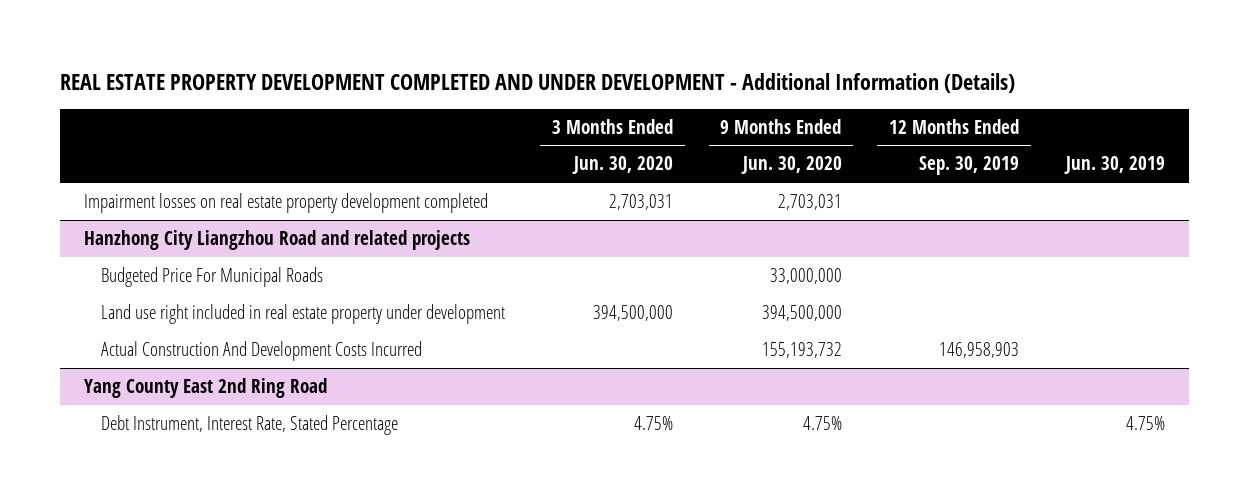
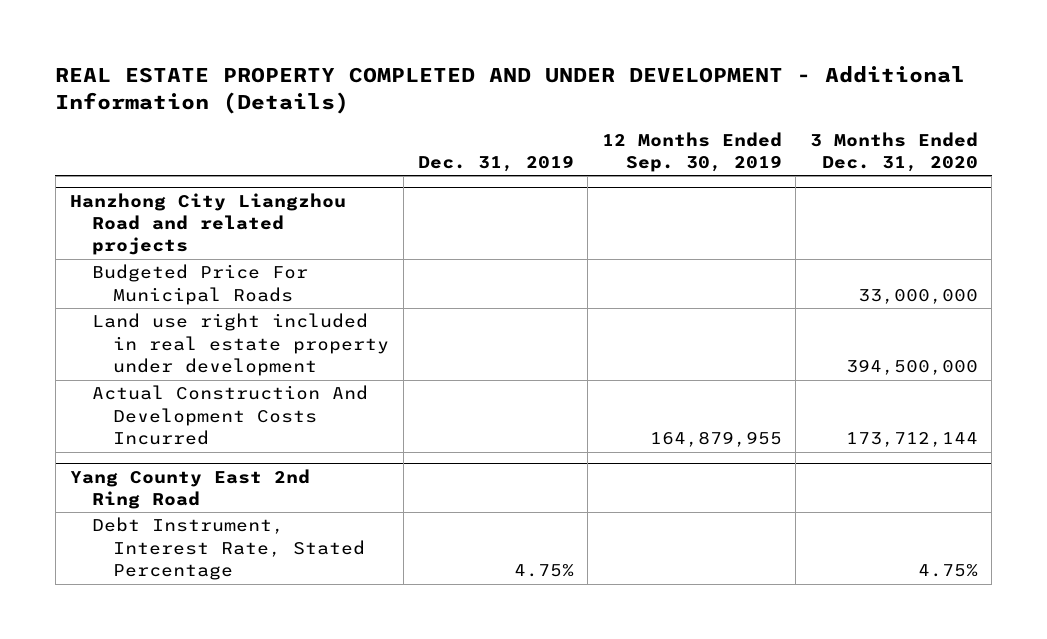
- REAL ESTATE PROPERTY DEVELOPMENT COMPLETED AND UNDER DEVELOPMENT - Additional Information (Details)
+ REAL ESTATE PROPERTY COMPLETED AND UNDER DEVELOPMENT - Additional Information (Details)
- | 3 Months Ended Jun. 30, 2020 | 9 Months Ended Jun. 30, 2020 | 12 Months Ended Sep. 30, 2019 | Jun. 30, 2019
+ | Dec. 31, 2019 | 12 Months Ended Sep. 30, 2019 | 3 Months Ended Dec. 31, 2020
- Impairment losses on real estate property development completed | 2,703,031 | 2,703,031 | |
@ Hanzhong City Liangzhou Road and related projects
- Actual Construction And Development Costs Incurred | | 155,193,732 | 146,958,903 |
+ Actual Construction And Development Costs Incurred | | 164,879,955 | 173,712,144

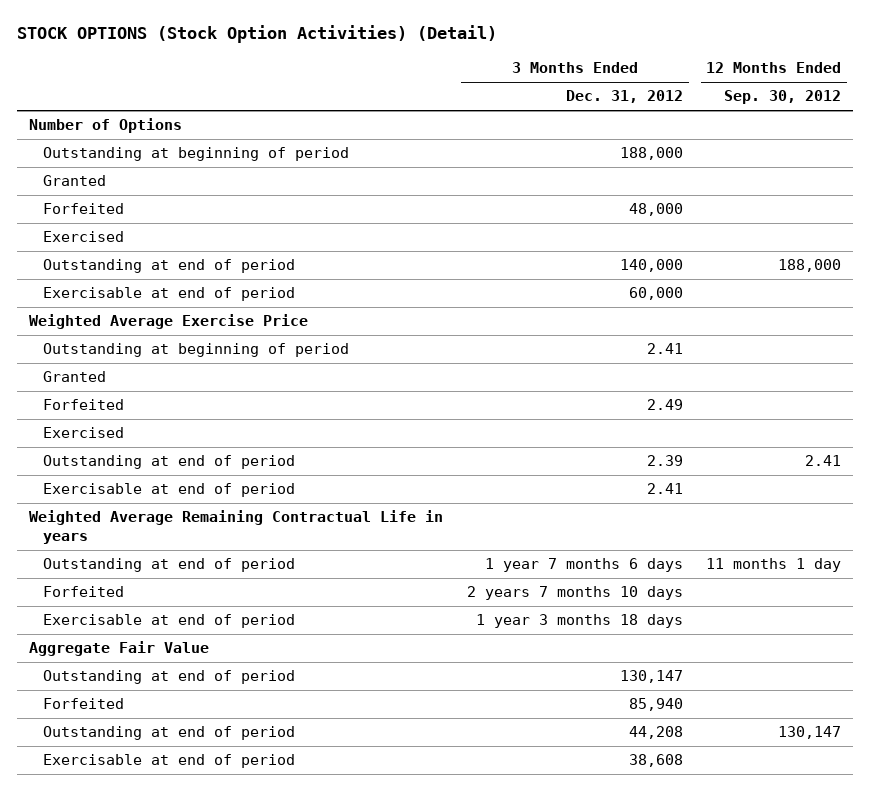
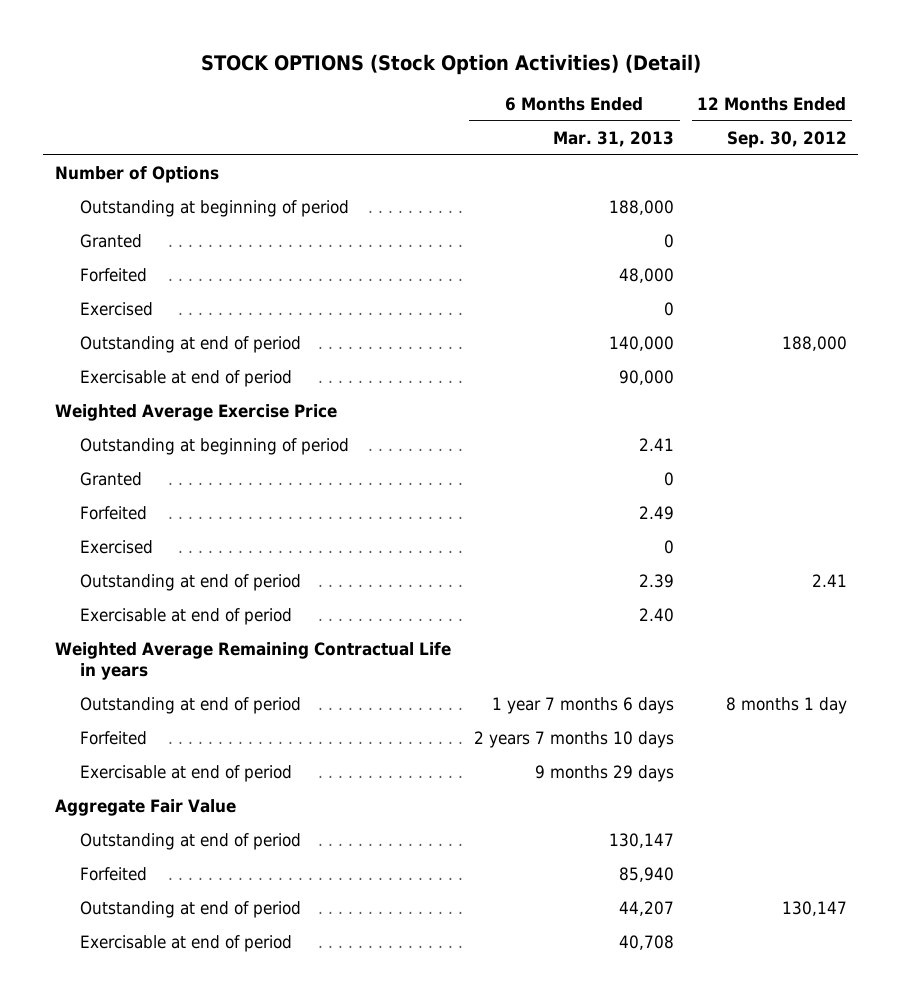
- | 3 Months Ended Dec. 31, 2012 | 12 Months Ended Sep. 30, 2012
+ | 6 Months Ended Mar. 31, 2013 | 12 Months Ended Sep. 30, 2012
- Outstanding at end of period | 1 year 7 months 6 days | 11 months 1 day
+ Outstanding at end of period | 1 year 7 months 6 days | 8 months 1 day

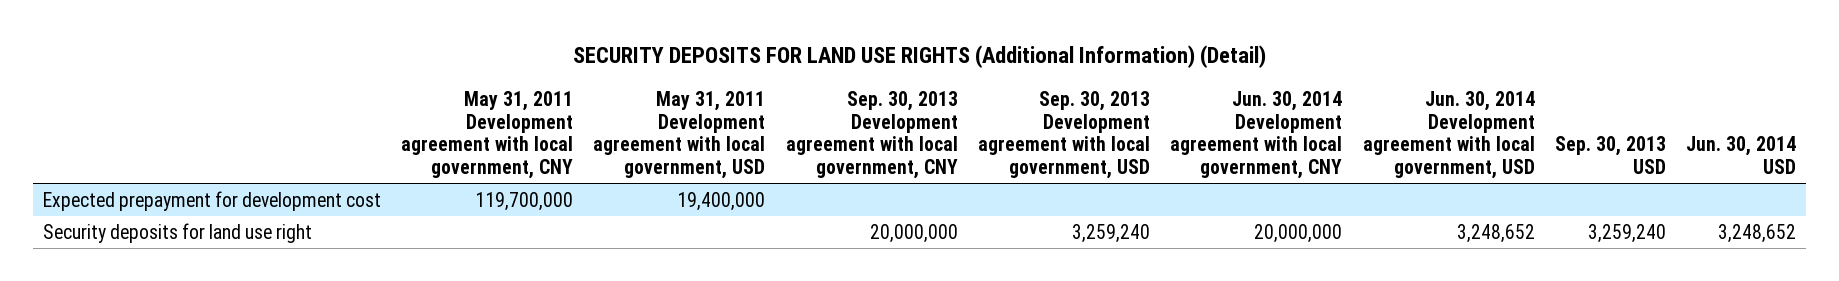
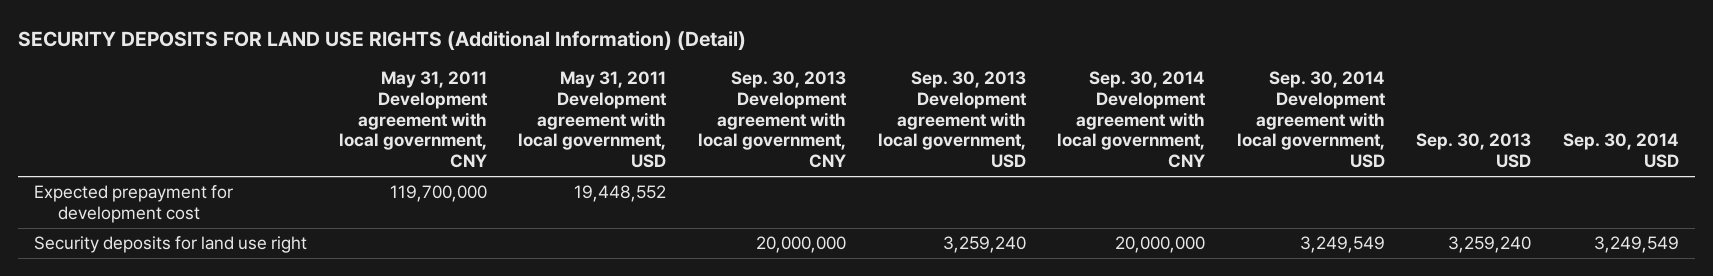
- | May 31, 2011 Development agreement with local government, CNY | May 31, 2011 Development agreement with local government, USD | Sep. 30, 2013 Development agreement with local government, CNY | Sep. 30, 2013 Development agreement with local government, USD | Jun. 30, 2014 Development agreement with local government, CNY | Jun. 30, 2014 Development agreement with local government, USD | Sep. 30, 2013 USD | Jun. 30, 2014 USD
+ | May 31, 2011 Development agreement with local government, CNY | May 31, 2011 Development agreement with local government, USD | Sep. 30, 2013 Development agreement with local government, CNY | Sep. 30, 2013 Development agreement with local government, USD | Sep. 30, 2014 Development agreement with local government, CNY | Sep. 30, 2014 Development agreement with local government, USD | Sep. 30, 2013 USD | Sep. 30, 2014 USD
- Expected prepayment for development cost | 119,700,000 | 19,400,000 | | | | | |
+ Expected prepayment for development cost | 119,700,000 | 19,448,552 | | | | | |

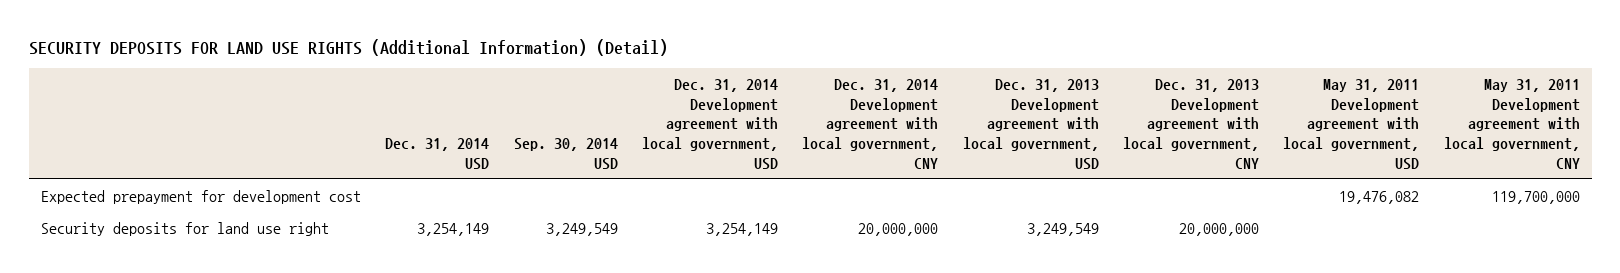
- | May 31, 2011 Development agreement with local government, CNY | May 31, 2011 Development agreement with local government, USD | Sep. 30, 2013 Development agreement with local government, CNY | Sep. 30, 2013 Development agreement with local government, USD | Sep. 30, 2014 Development agreement with local government, CNY | Sep. 30, 2014 Development agreement with local government, USD | Sep. 30, 2013 USD | Sep. 30, 2014 USD
+ | Dec. 31, 2014 USD | Sep. 30, 2014 USD | Dec. 31, 2014 Development agreement with local government, USD | Dec. 31, 2014 Development agreement with local government, CNY | Dec. 31, 2013 Development agreement with local government, USD | Dec. 31, 2013 Development agreement with local government, CNY | May 31, 2011 Development agreement with local government, USD | May 31, 2011 Development agreement with local government, CNY
- Expected prepayment for development cost | 119,700,000 | 19,448,552 | | | | | |
+ Expected prepayment for development cost | | | | | | | 19,476,082 | 119,700,000

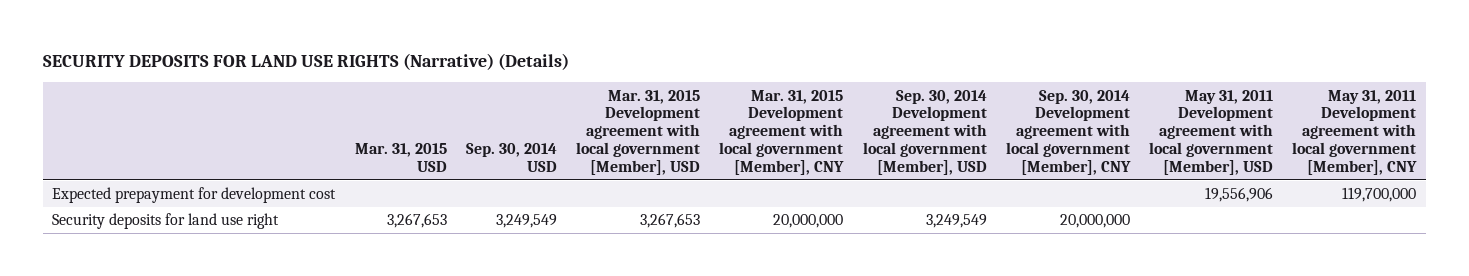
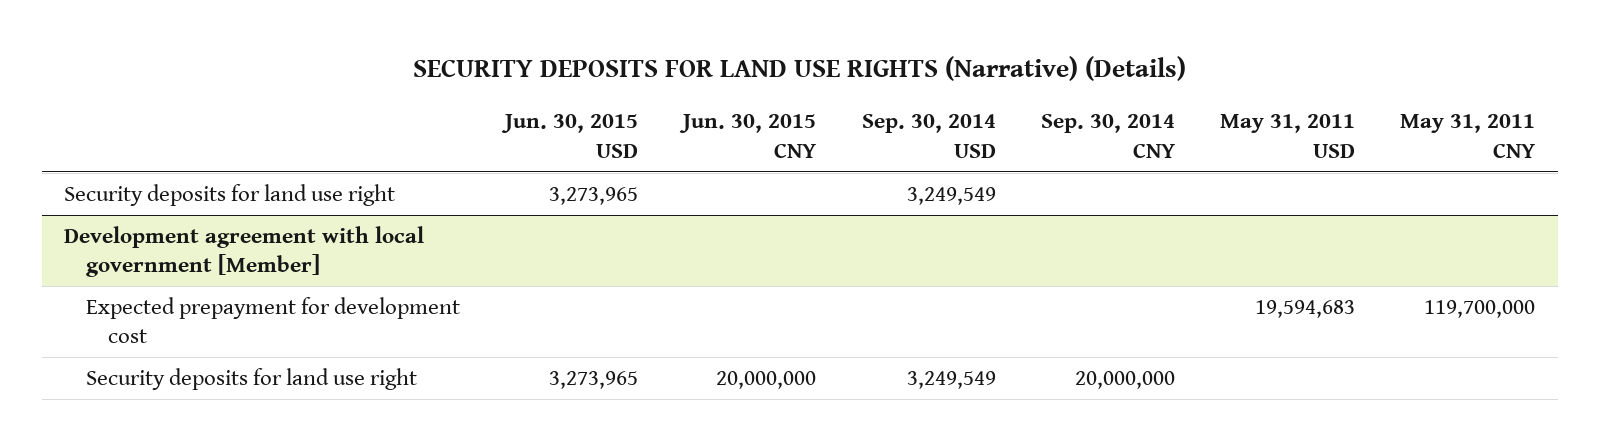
- | Mar. 31, 2015 USD | Sep. 30, 2014 USD | Mar. 31, 2015 Development agreement with local government [Member], USD | Mar. 31, 2015 Development agreement with local government [Member], CNY | Sep. 30, 2014 Development agreement with local government [Member], USD | Sep. 30, 2014 Development agreement with local government [Member], CNY | May 31, 2011 Development agreement with local government [Member], USD | May 31, 2011 Development agreement with local government [Member], CNY
+ | Jun. 30, 2015 USD | Jun. 30, 2015 CNY | Sep. 30, 2014 USD | Sep. 30, 2014 CNY | May 31, 2011 USD | May 31, 2011 CNY
- Expected prepayment for development cost | | | | | | | 19,556,906 | 119,700,000
+ Development agreement with local government [Member]
+ Expected prepayment for development cost | | | | | 19,594,683 | 119,700,000
+ Security deposits for land use right | 3,273,965 | 20,000,000 | 3,249,549 | 20,000,000 | |

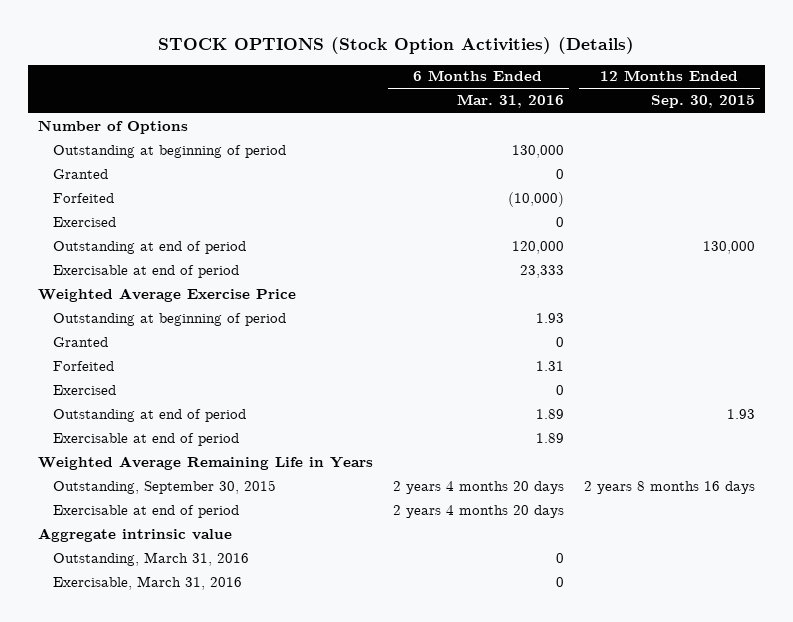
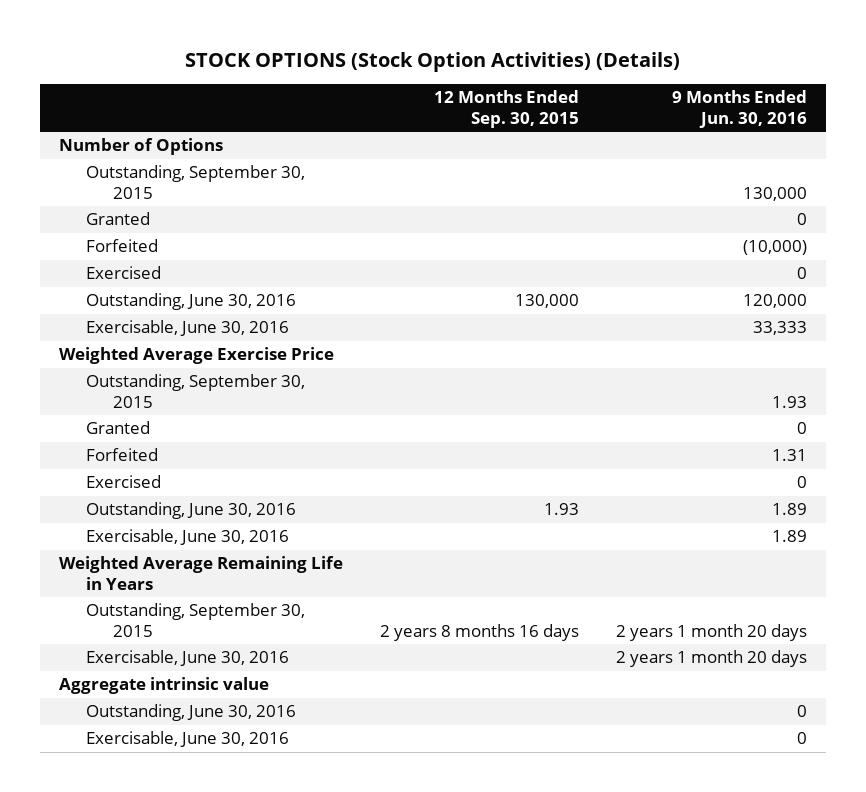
- | 6 Months Ended Mar. 31, 2016 | 12 Months Ended Sep. 30, 2015
+ | 12 Months Ended Sep. 30, 2015 | 9 Months Ended Jun. 30, 2016
- Outstanding at beginning of period | 130,000 |
+ Outstanding, September 30, 2015 | | 130,000
- Outstanding at end of period | 120,000 | 130,000
- Exercisable at end of period | 23,333 |
+ Outstanding, June 30, 2016 | 130,000 | 120,000
+ Exercisable, June 30, 2016 | | 33,333
- Outstanding at beginning of period | 1.93 |
+ Outstanding, September 30, 2015 | | 1.93
- Outstanding at end of period | 1.89 | 1.93
- Exercisable at end of period | 1.89 |
+ Outstanding, June 30, 2016 | 1.93 | 1.89
+ Exercisable, June 30, 2016 | | 1.89
- Exercisable at end of period | 2 years 4 months 20 days |
+ Exercisable, June 30, 2016 | | 2 years 1 month 20 days
- Outstanding, March 31, 2016 | 0 |
- Exercisable, March 31, 2016 | 0 |
+ Outstanding, June 30, 2016 | | 0
+ Exercisable, June 30, 2016 | | 0

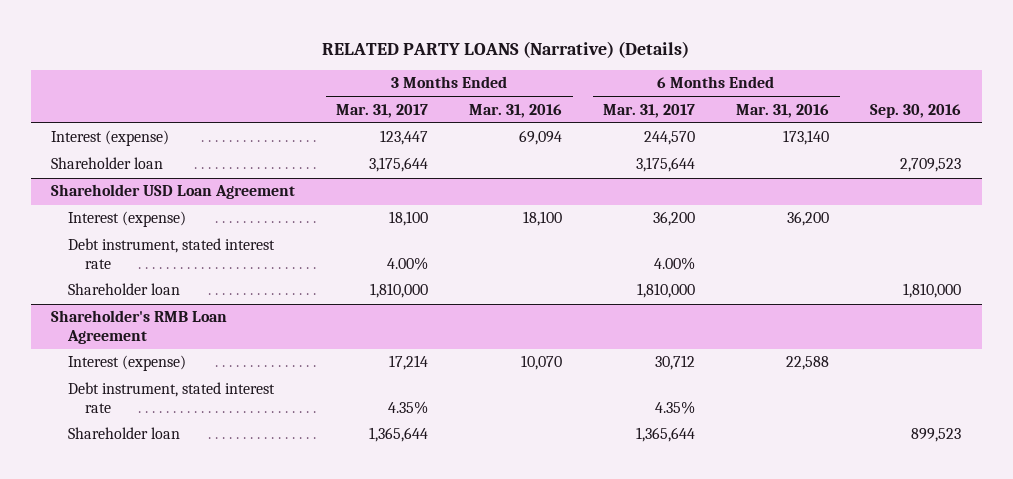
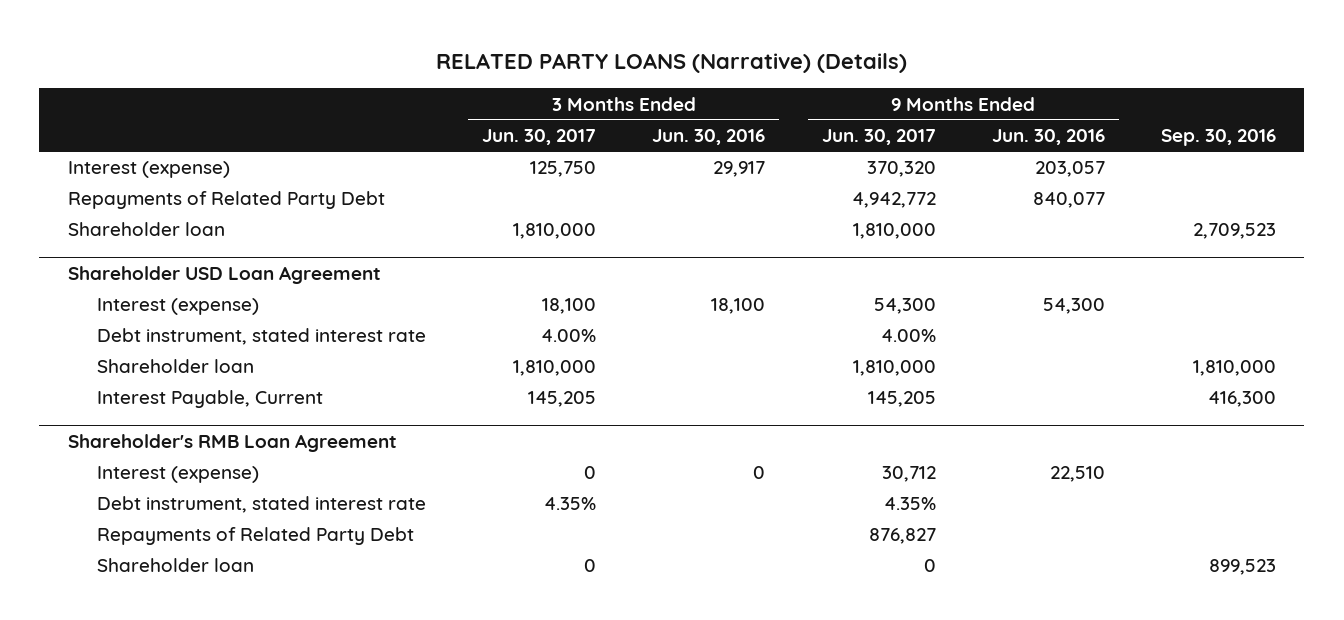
- | 3 Months Ended Mar. 31, 2017 | 3 Months Ended Mar. 31, 2016 | 6 Months Ended Mar. 31, 2017 | 6 Months Ended Mar. 31, 2016 | Sep. 30, 2016
+ | 3 Months Ended Jun. 30, 2017 | 3 Months Ended Jun. 30, 2016 | 9 Months Ended Jun. 30, 2017 | 9 Months Ended Jun. 30, 2016 | Sep. 30, 2016
+ Repayments of Related Party Debt | | | 4,942,772 | 840,077 |
@ Shareholder USD Loan Agreement
+ Interest Payable, Current | 145,205 | | 145,205 | | 416,300
@ Shareholder's RMB Loan Agreement
+ Repayments of Related Party Debt | | | 876,827 | |

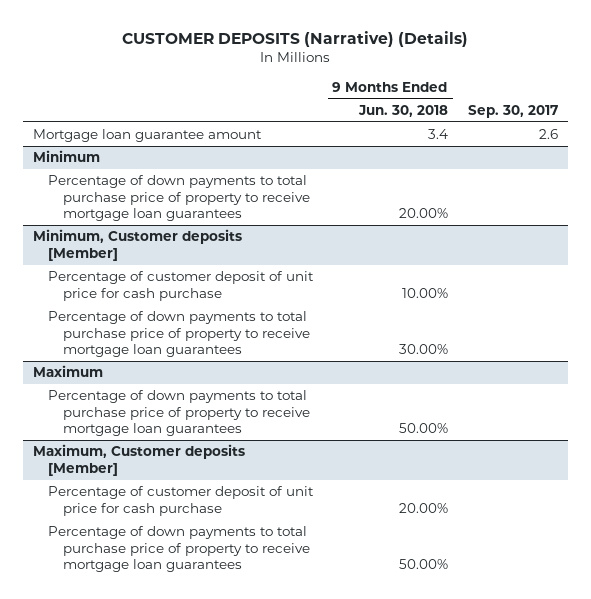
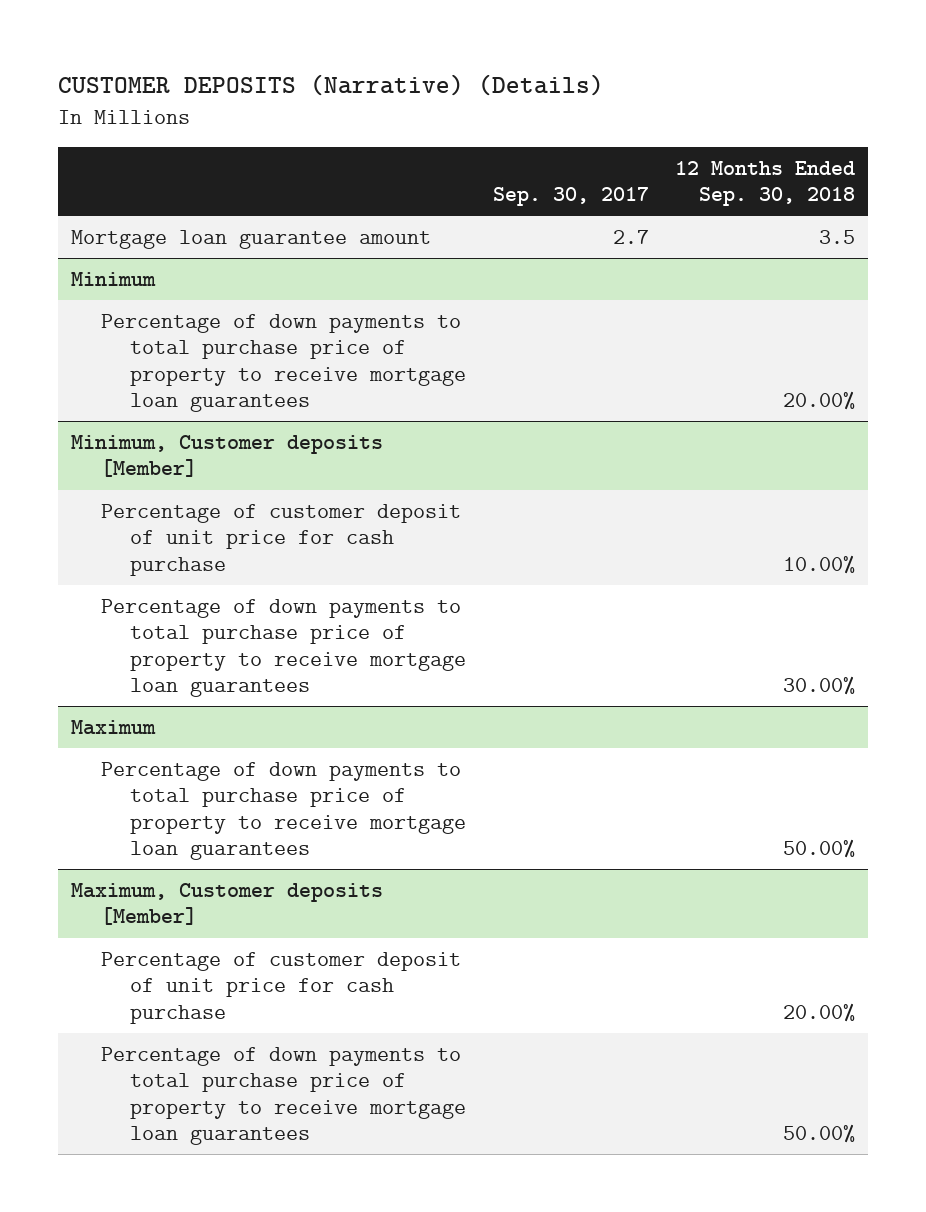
- | 9 Months Ended Jun. 30, 2018 | Sep. 30, 2017
+ | Sep. 30, 2017 | 12 Months Ended Sep. 30, 2018
- Mortgage loan guarantee amount | 3.4 | 2.6
+ Mortgage loan guarantee amount | 2.7 | 3.5

